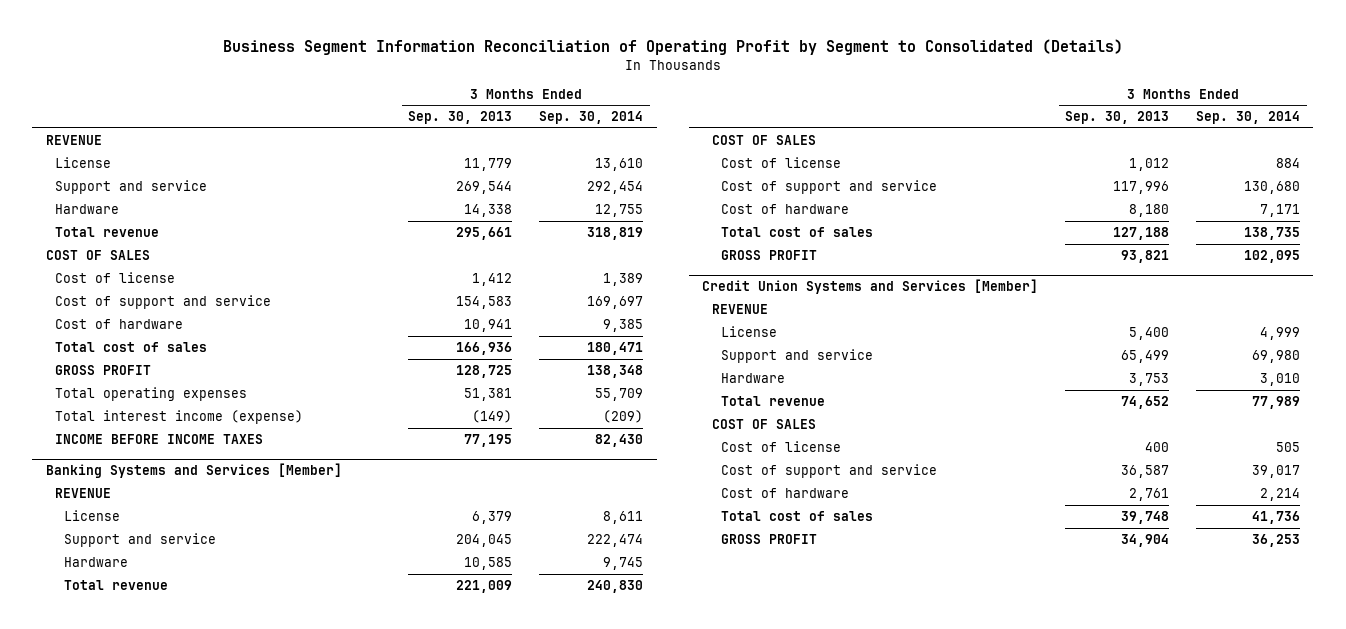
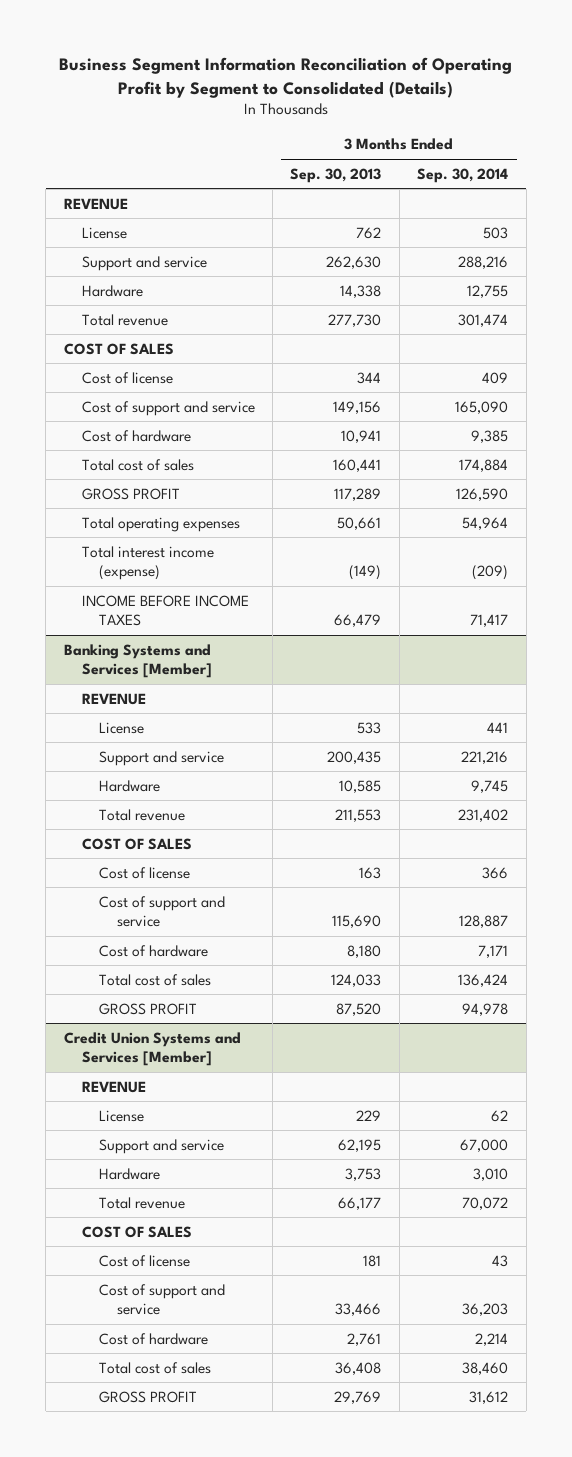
- License | 11,779 | 13,610
- Support and service | 269,544 | 292,454
+ License | 762 | 503
+ Support and service | 262,630 | 288,216
- Total revenue | 295,661 | 318,819
+ Total revenue | 277,730 | 301,474
- Cost of license | 1,412 | 1,389
- Cost of support and service | 154,583 | 169,697
+ Cost of license | 344 | 409
+ Cost of support and service | 149,156 | 165,090
- Total cost of sales | 166,936 | 180,471
- GROSS PROFIT | 128,725 | 138,348
- Total operating expenses | 51,381 | 55,709
+ Total cost of sales | 160,441 | 174,884
+ GROSS PROFIT | 117,289 | 126,590
+ Total operating expenses | 50,661 | 54,964
- INCOME BEFORE INCOME TAXES | 77,195 | 82,430
+ INCOME BEFORE INCOME TAXES | 66,479 | 71,417
@ Banking Systems and Services [Member]
- License | 6,379 | 8,611
- Support and service | 204,045 | 222,474
+ License | 533 | 441
+ Support and service | 200,435 | 221,216
- Total revenue | 221,009 | 240,830
+ Total revenue | 211,553 | 231,402
- Cost of license | 1,012 | 884
- Cost of support and service | 117,996 | 130,680
+ Cost of license | 163 | 366
+ Cost of support and service | 115,690 | 128,887
- Total cost of sales | 127,188 | 138,735
- GROSS PROFIT | 93,821 | 102,095
+ Total cost of sales | 124,033 | 136,424
+ GROSS PROFIT | 87,520 | 94,978
@ Credit Union Systems and Services [Member]
- License | 5,400 | 4,999
- Support and service | 65,499 | 69,980
+ License | 229 | 62
+ Support and service | 62,195 | 67,000
- Total revenue | 74,652 | 77,989
+ Total revenue | 66,177 | 70,072
- Cost of license | 400 | 505
- Cost of support and service | 36,587 | 39,017
+ Cost of license | 181 | 43
+ Cost of support and service | 33,466 | 36,203
- Total cost of sales | 39,748 | 41,736
- GROSS PROFIT | 34,904 | 36,253
+ Total cost of sales | 36,408 | 38,460
+ GROSS PROFIT | 29,769 | 31,612

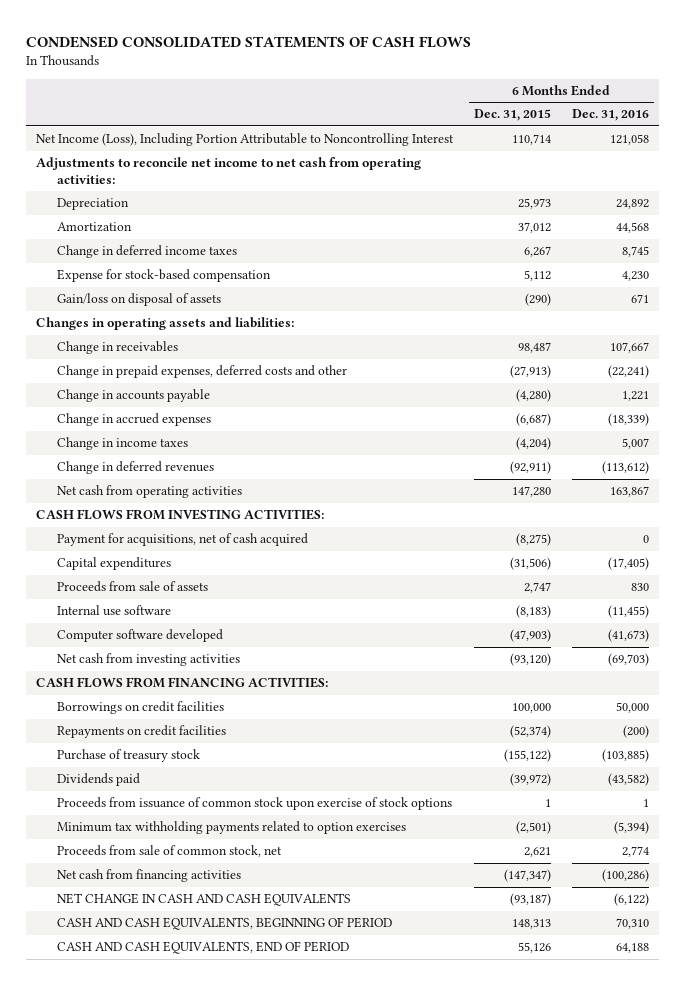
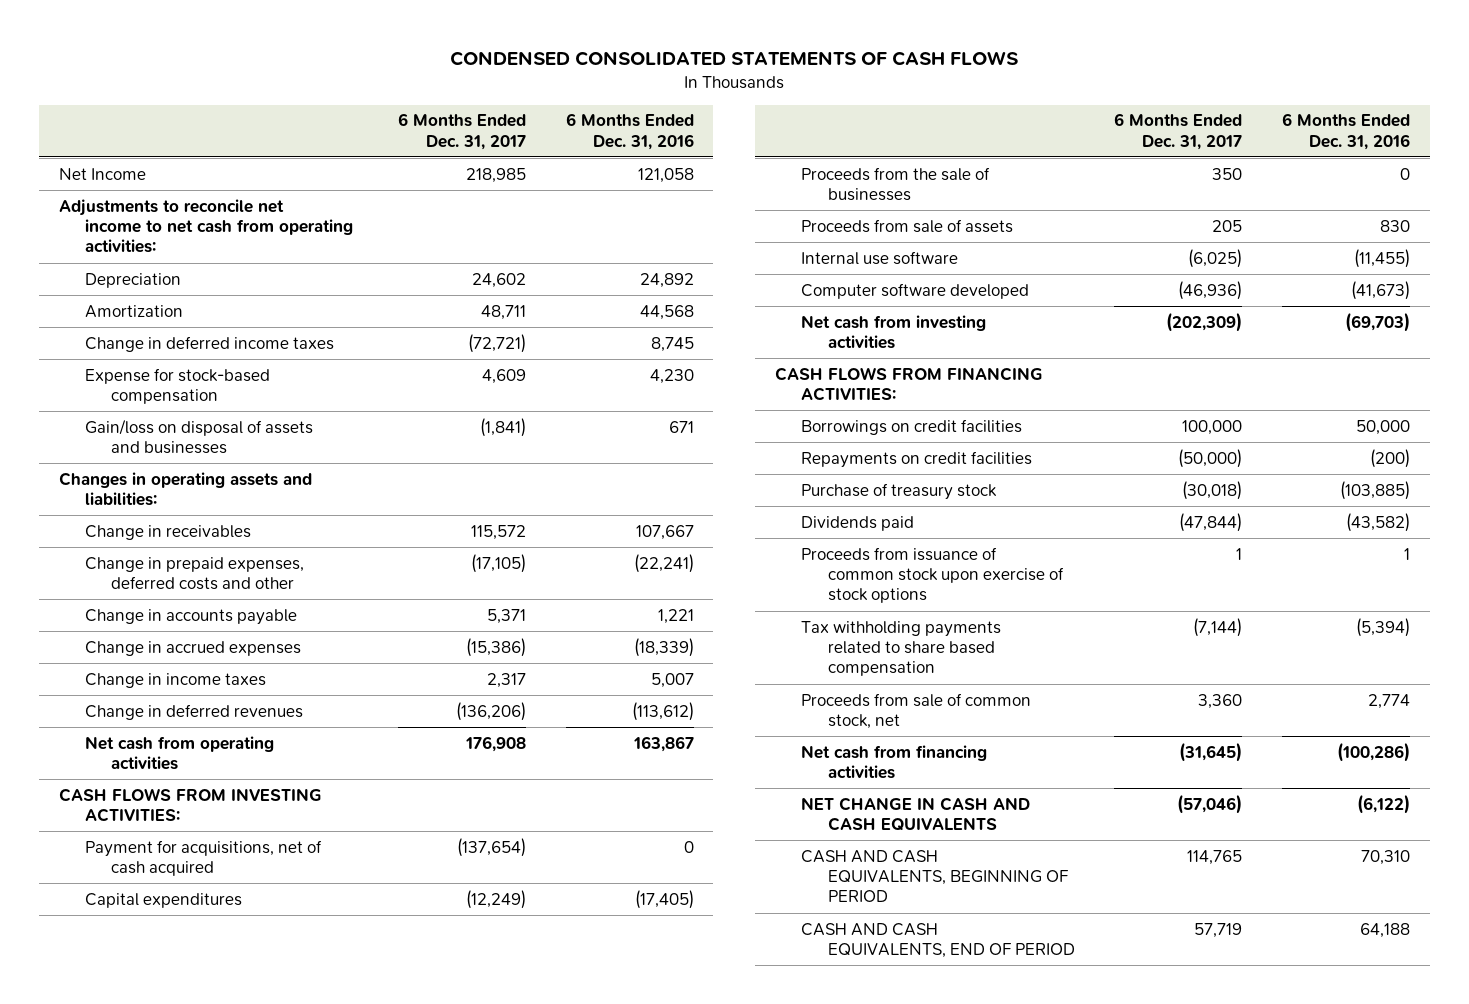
- | 6 Months Ended Dec. 31, 2015 | 6 Months Ended Dec. 31, 2016
+ | 6 Months Ended Dec. 31, 2017 | 6 Months Ended Dec. 31, 2016
- Net Income (Loss), Including Portion Attributable to Noncontrolling Interest | 110,714 | 121,058
+ Net Income | 218,985 | 121,058
- Gain/loss on disposal of assets | (290) | 671
+ Gain/loss on disposal of assets and businesses | (1,841) | 671
+ Proceeds from the sale of businesses | 350 | 0
- Minimum tax withholding payments related to option exercises | (2,501) | (5,394)
+ Tax withholding payments related to share based compensation | (7,144) | (5,394)

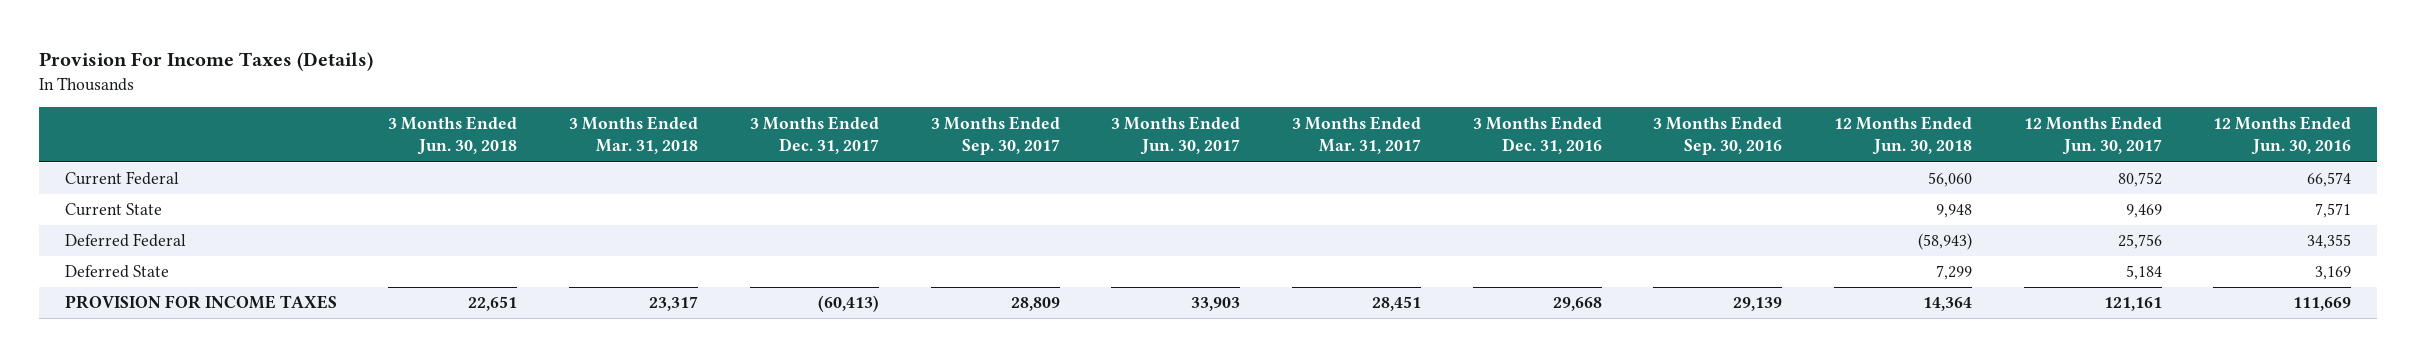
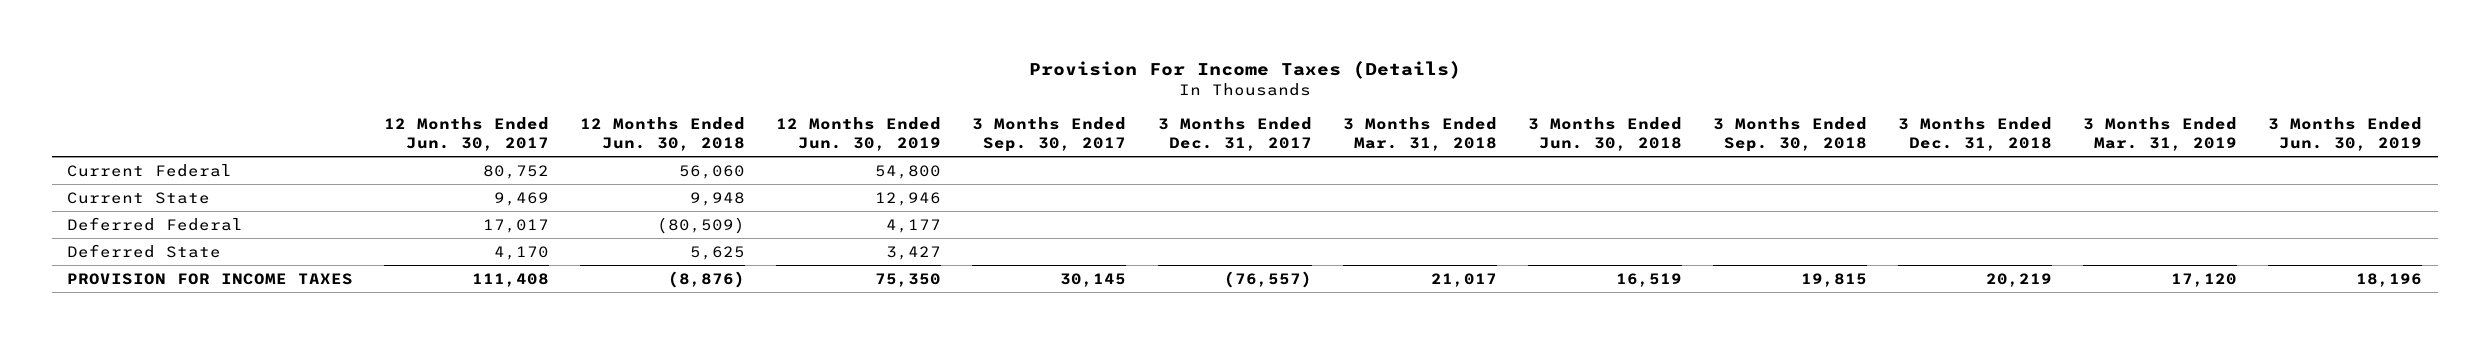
- | 3 Months Ended Jun. 30, 2018 | 3 Months Ended Mar. 31, 2018 | 3 Months Ended Dec. 31, 2017 | 3 Months Ended Sep. 30, 2017 | 3 Months Ended Jun. 30, 2017 | 3 Months Ended Mar. 31, 2017 | 3 Months Ended Dec. 31, 2016 | 3 Months Ended Sep. 30, 2016 | 12 Months Ended Jun. 30, 2018 | 12 Months Ended Jun. 30, 2017 | 12 Months Ended Jun. 30, 2016
+ | 12 Months Ended Jun. 30, 2017 | 12 Months Ended Jun. 30, 2018 | 12 Months Ended Jun. 30, 2019 | 3 Months Ended Sep. 30, 2017 | 3 Months Ended Dec. 31, 2017 | 3 Months Ended Mar. 31, 2018 | 3 Months Ended Jun. 30, 2018 | 3 Months Ended Sep. 30, 2018 | 3 Months Ended Dec. 31, 2018 | 3 Months Ended Mar. 31, 2019 | 3 Months Ended Jun. 30, 2019
- Deferred Federal | | | | | | | | | (58,943) | 25,756 | 34,355
- Deferred State | | | | | | | | | 7,299 | 5,184 | 3,169
- PROVISION FOR INCOME TAXES | 22,651 | 23,317 | (60,413) | 28,809 | 33,903 | 28,451 | 29,668 | 29,139 | 14,364 | 121,161 | 111,669
+ Deferred Federal | 17,017 | (80,509) | 4,177 | | | | | | | |
+ Deferred State | 4,170 | 5,625 | 3,427 | | | | | | | |
+ PROVISION FOR INCOME TAXES | 111,408 | (8,876) | 75,350 | 30,145 | (76,557) | 21,017 | 16,519 | 19,815 | 20,219 | 17,120 | 18,196

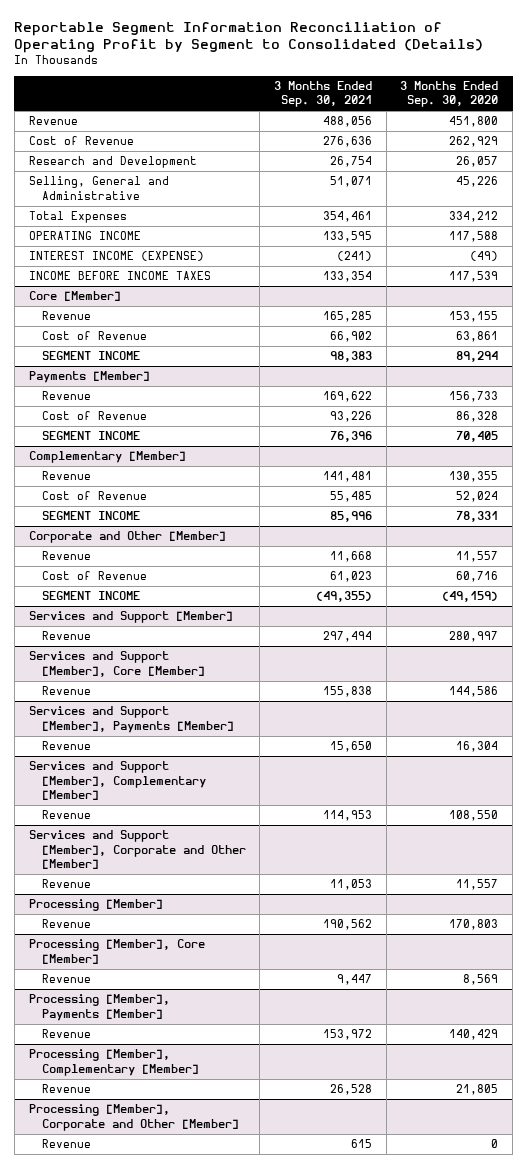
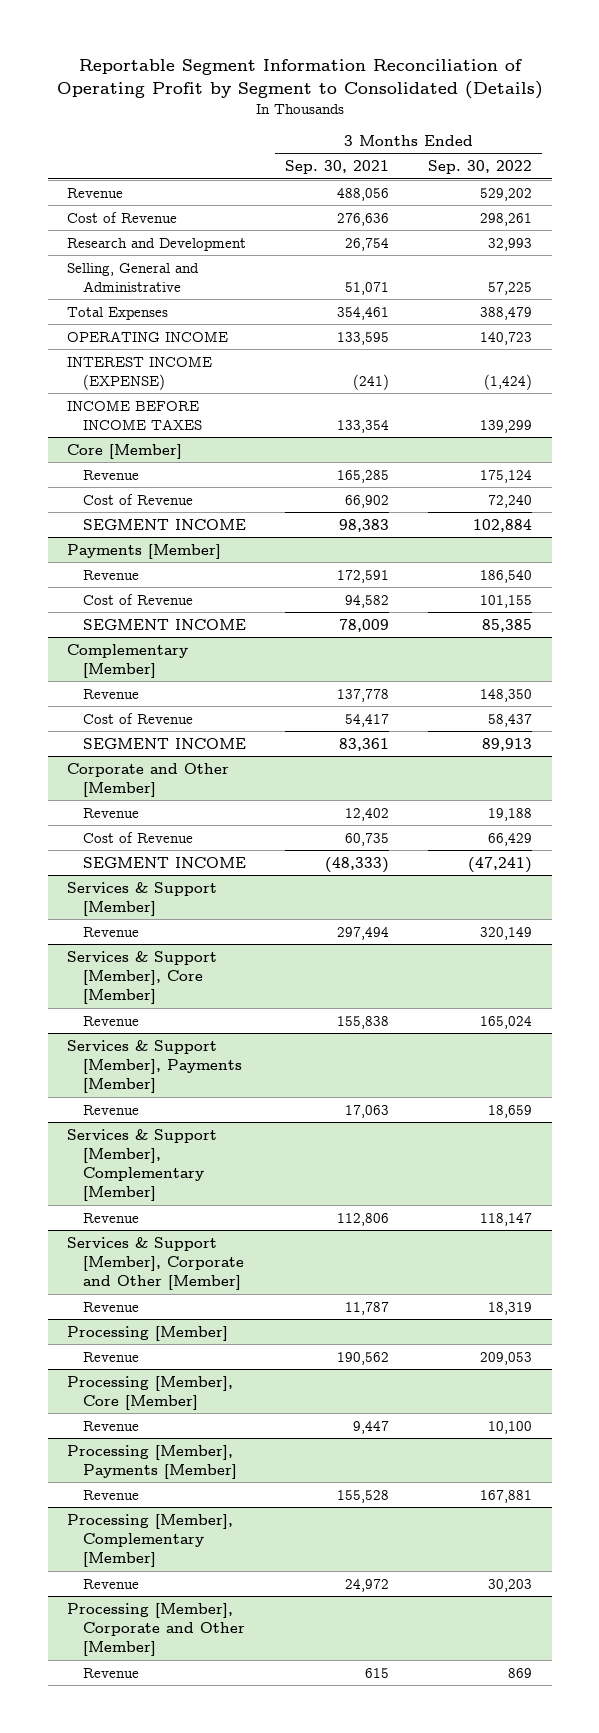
- | 3 Months Ended Sep. 30, 2021 | 3 Months Ended Sep. 30, 2020
+ | 3 Months Ended Sep. 30, 2021 | 3 Months Ended Sep. 30, 2022
@ Payments [Member]
- Revenue | 169,622 | 156,733
- Cost of Revenue | 93,226 | 86,328
- SEGMENT INCOME | 76,396 | 70,405
+ Revenue | 172,591 | 186,540
+ Cost of Revenue | 94,582 | 101,155
+ SEGMENT INCOME | 78,009 | 85,385
@ Complementary [Member]
- Revenue | 141,481 | 130,355
- Cost of Revenue | 55,485 | 52,024
- SEGMENT INCOME | 85,996 | 78,331
+ Revenue | 137,778 | 148,350
+ Cost of Revenue | 54,417 | 58,437
+ SEGMENT INCOME | 83,361 | 89,913
@ Corporate and Other [Member]
- Revenue | 11,668 | 11,557
- Cost of Revenue | 61,023 | 60,716
- SEGMENT INCOME | (49,355) | (49,159)
- Services and Support [Member]
@ Corporate and Other [Member]
+ Revenue | 12,402 | 19,188
+ Cost of Revenue | 60,735 | 66,429
+ SEGMENT INCOME | (48,333) | (47,241)
+ Services & Support [Member]
- Services and Support [Member], Core [Member]
+ Services & Support [Member], Core [Member]
- Services and Support [Member], Payments [Member]
- Revenue | 15,650 | 16,304
- Services and Support [Member], Complementary [Member]
- Revenue | 114,953 | 108,550
- Services and Support [Member], Corporate and Other [Member]
- Revenue | 11,053 | 11,557
+ Services & Support [Member], Payments [Member]
+ Revenue | 17,063 | 18,659
+ Services & Support [Member], Complementary [Member]
+ Revenue | 112,806 | 118,147
+ Services & Support [Member], Corporate and Other [Member]
+ Revenue | 11,787 | 18,319
@ Processing [Member], Payments [Member]
- Revenue | 153,972 | 140,429
+ Revenue | 155,528 | 167,881
@ Processing [Member], Complementary [Member]
- Revenue | 26,528 | 21,805
+ Revenue | 24,972 | 30,203

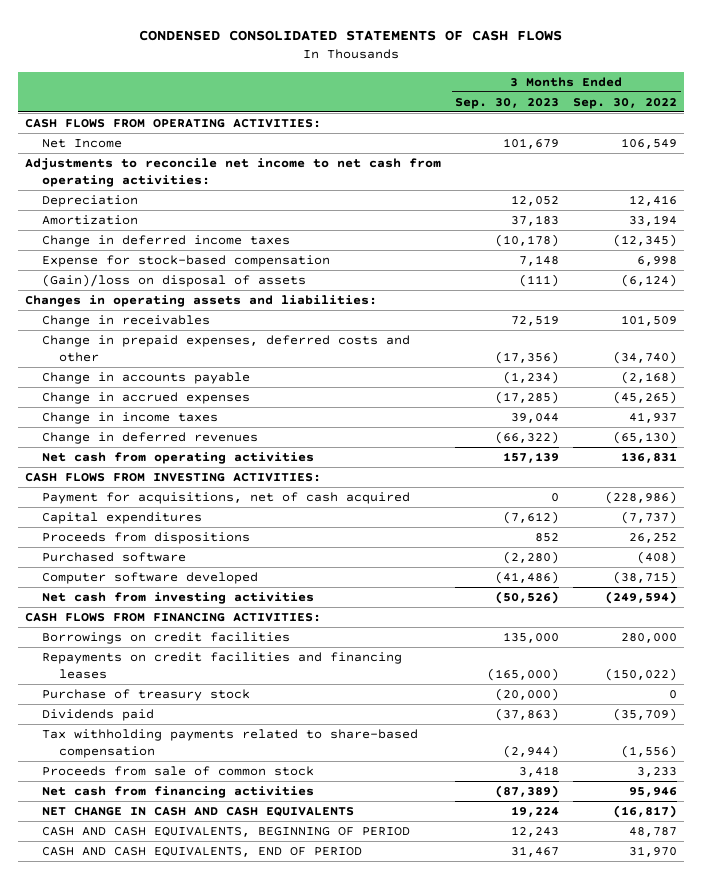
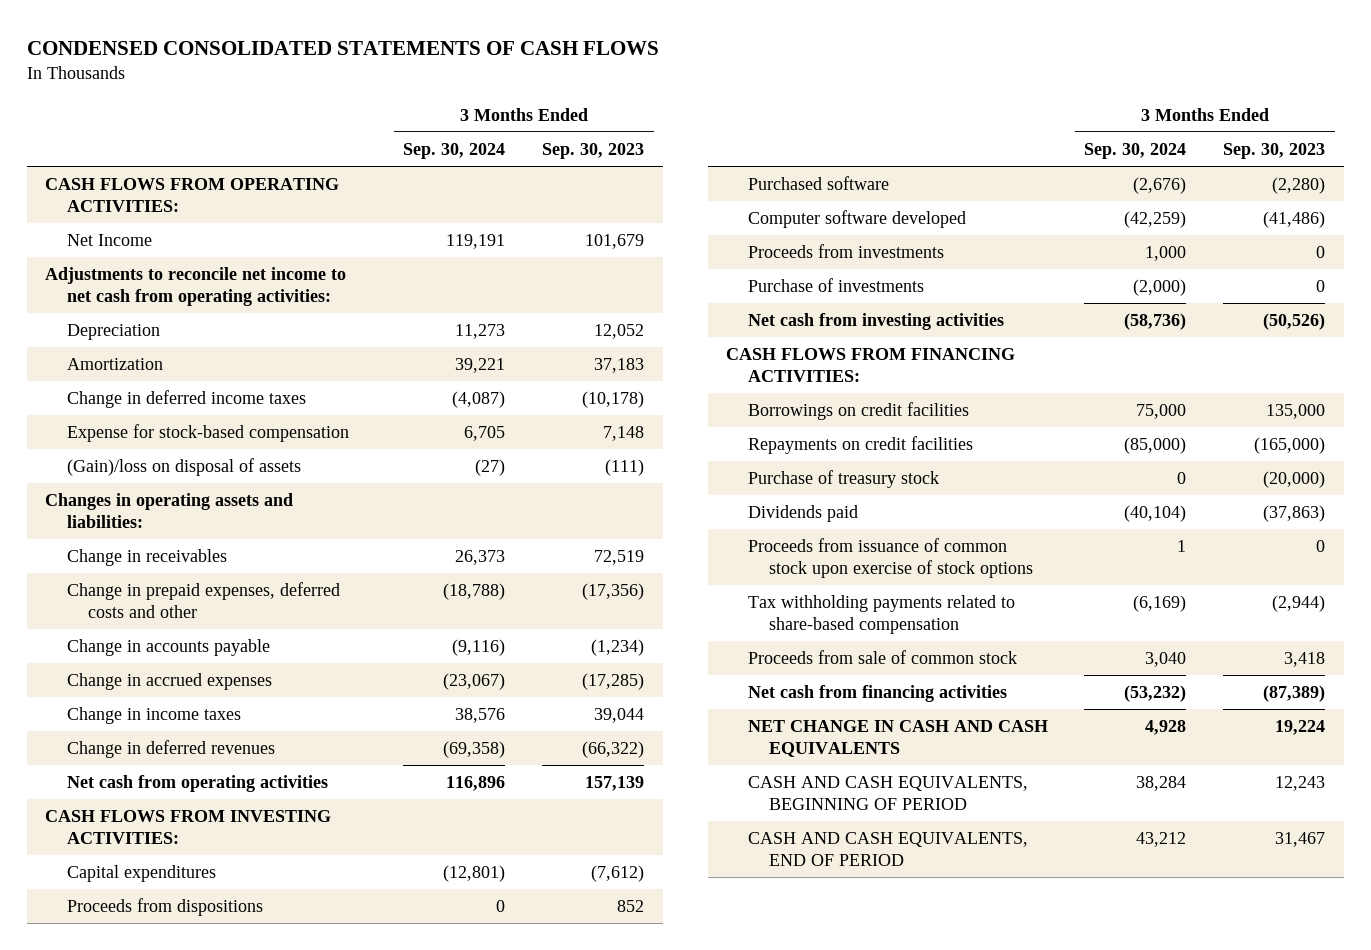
- | 3 Months Ended Sep. 30, 2023 | 3 Months Ended Sep. 30, 2022
+ | 3 Months Ended Sep. 30, 2024 | 3 Months Ended Sep. 30, 2023
- Payment for acquisitions, net of cash acquired | 0 | (228,986)
+ Proceeds from investments | 1,000 | 0
+ Purchase of investments | (2,000) | 0
- Repayments on credit facilities and financing leases | (165,000) | (150,022)
+ Repayments on credit facilities | (85,000) | (165,000)
+ Proceeds from issuance of common stock upon exercise of stock options | 1 | 0

